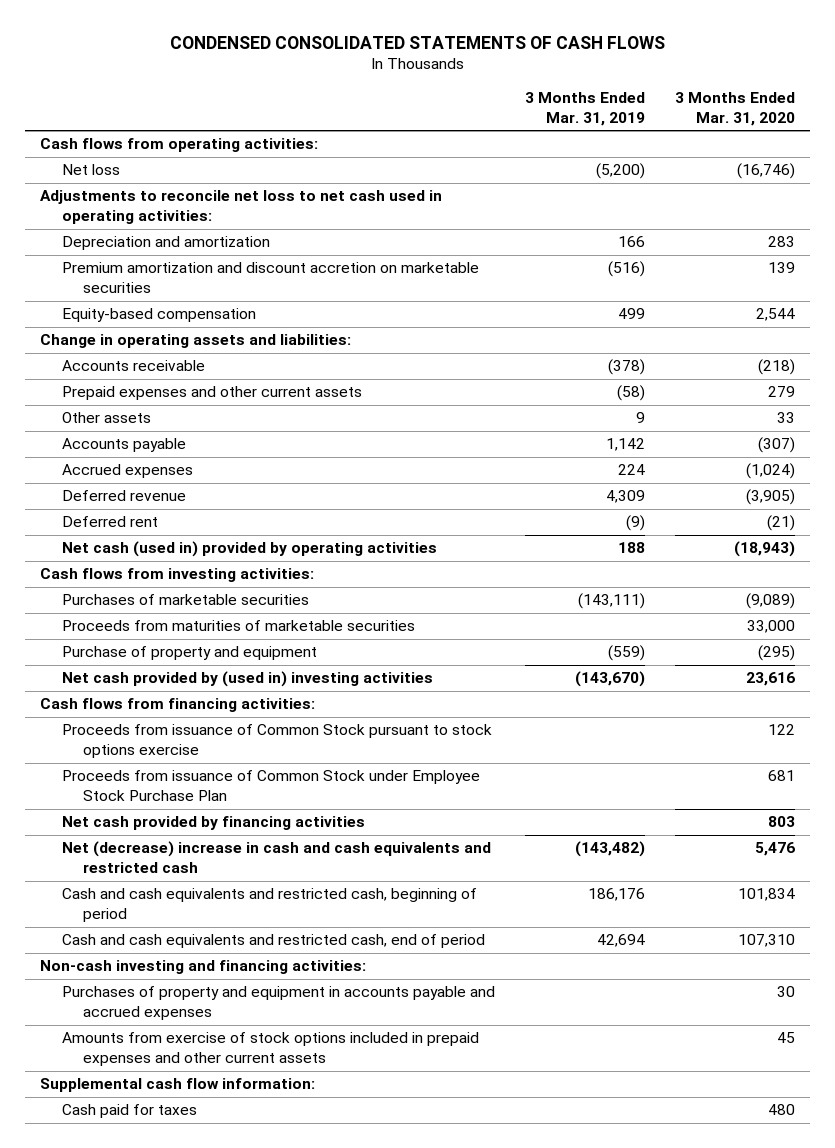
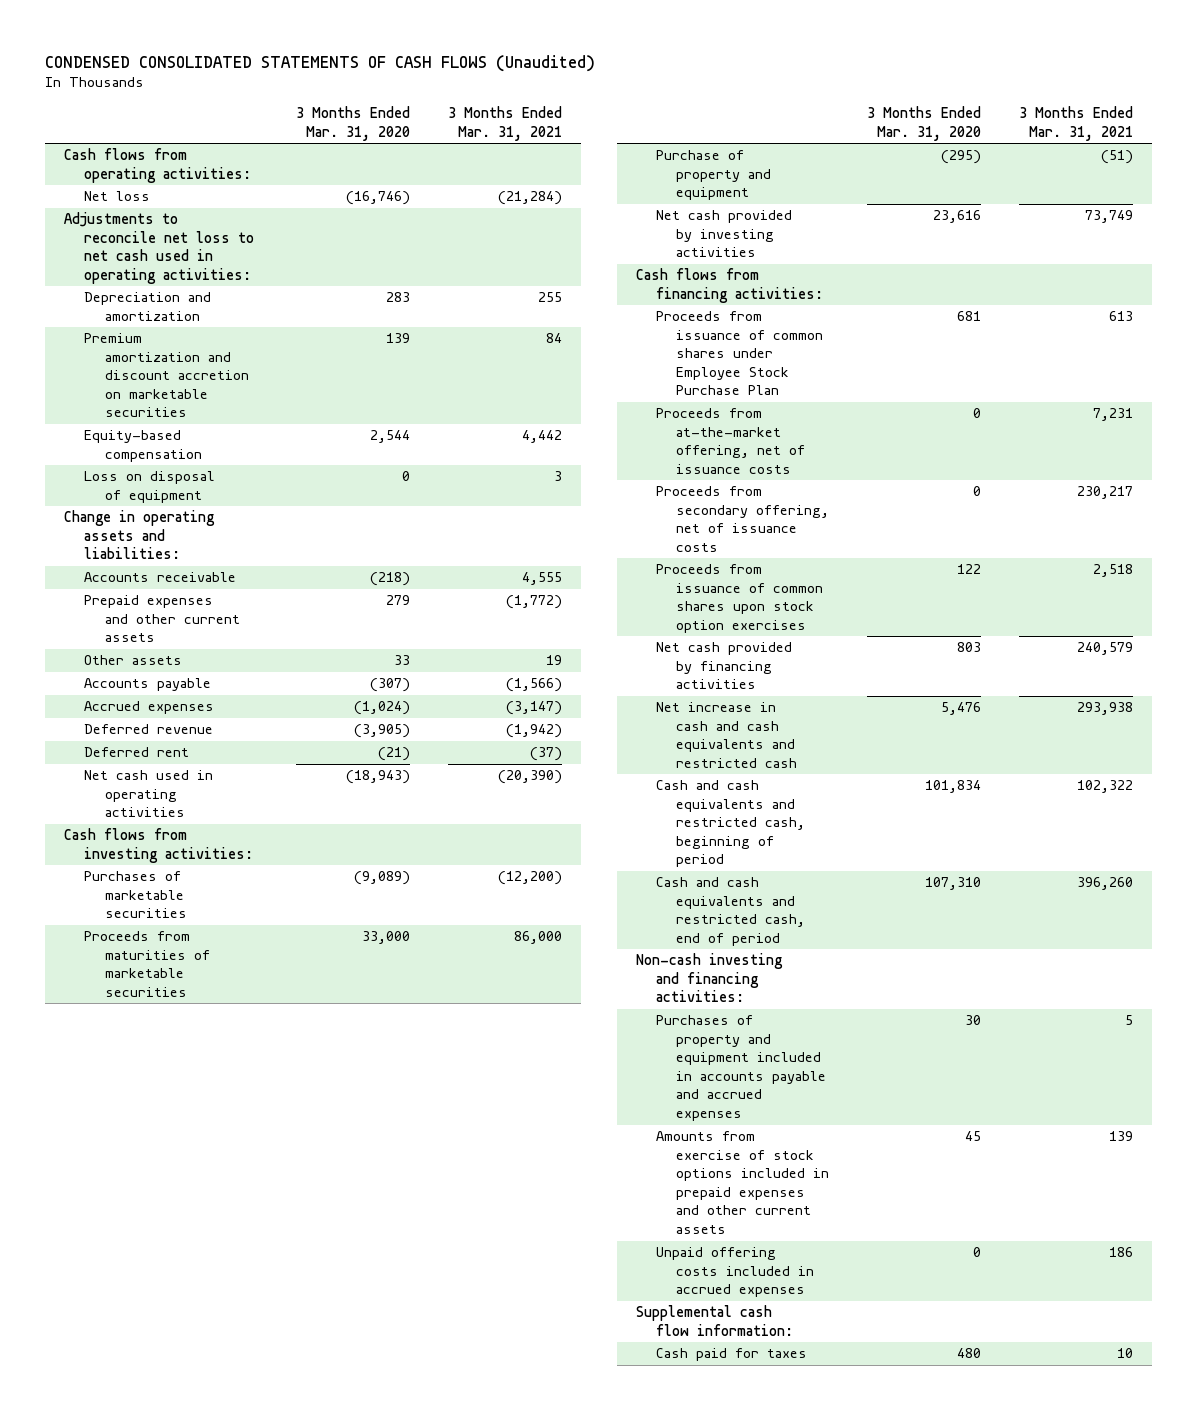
- CONDENSED CONSOLIDATED STATEMENTS OF CASH FLOWS
+ CONDENSED CONSOLIDATED STATEMENTS OF CASH FLOWS (Unaudited)
- | 3 Months Ended Mar. 31, 2019 | 3 Months Ended Mar. 31, 2020
+ | 3 Months Ended Mar. 31, 2020 | 3 Months Ended Mar. 31, 2021
+ Loss on disposal of equipment | 0 | 3
- Net cash (used in) provided by operating activities | 188 | (18,943)
+ Net cash used in operating activities | (18,943) | (20,390)
- Net cash provided by (used in) investing activities | (143,670) | 23,616
+ Net cash provided by investing activities | 23,616 | 73,749
- Proceeds from issuance of Common Stock pursuant to stock options exercise | | 122
- Proceeds from issuance of Common Stock under Employee Stock Purchase Plan | | 681
+ Proceeds from issuance of common shares under Employee Stock Purchase Plan | 681 | 613
+ Proceeds from at-the-market offering, net of issuance costs | 0 | 7,231
+ Proceeds from secondary offering, net of issuance costs | 0 | 230,217
+ Proceeds from issuance of common shares upon stock option exercises | 122 | 2,518
- Net (decrease) increase in cash and cash equivalents and restricted cash | (143,482) | 5,476
+ Net increase in cash and cash equivalents and restricted cash | 5,476 | 293,938
- Purchases of property and equipment in accounts payable and accrued expenses | | 30
+ Purchases of property and equipment included in accounts payable and accrued expenses | 30 | 5
+ Unpaid offering costs included in accrued expenses | 0 | 186

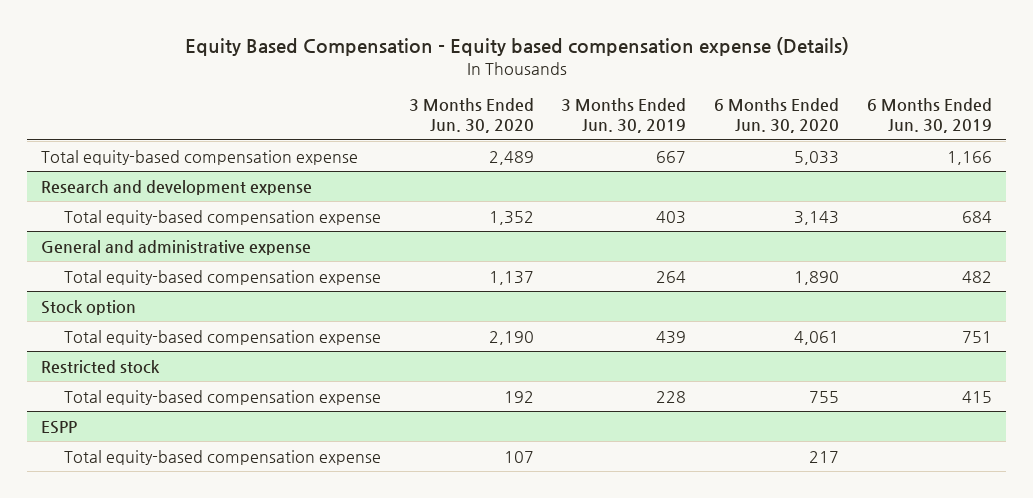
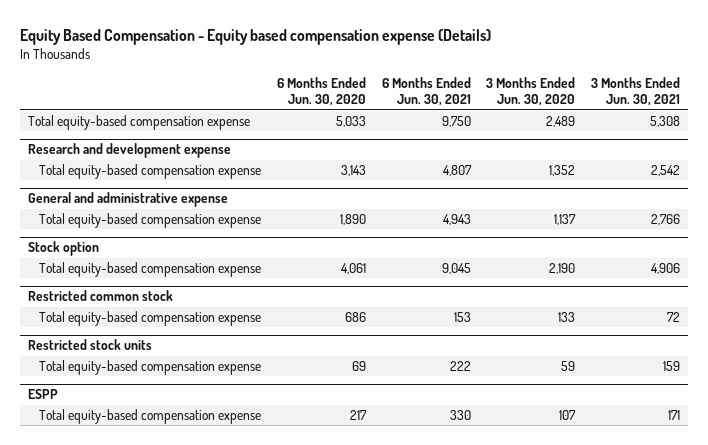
- | 3 Months Ended Jun. 30, 2020 | 3 Months Ended Jun. 30, 2019 | 6 Months Ended Jun. 30, 2020 | 6 Months Ended Jun. 30, 2019
+ | 6 Months Ended Jun. 30, 2020 | 6 Months Ended Jun. 30, 2021 | 3 Months Ended Jun. 30, 2020 | 3 Months Ended Jun. 30, 2021
- Restricted stock
- Total equity-based compensation expense | 192 | 228 | 755 | 415
+ Restricted common stock
+ Total equity-based compensation expense | 686 | 153 | 133 | 72
+ Restricted stock units
+ Total equity-based compensation expense | 69 | 222 | 59 | 159

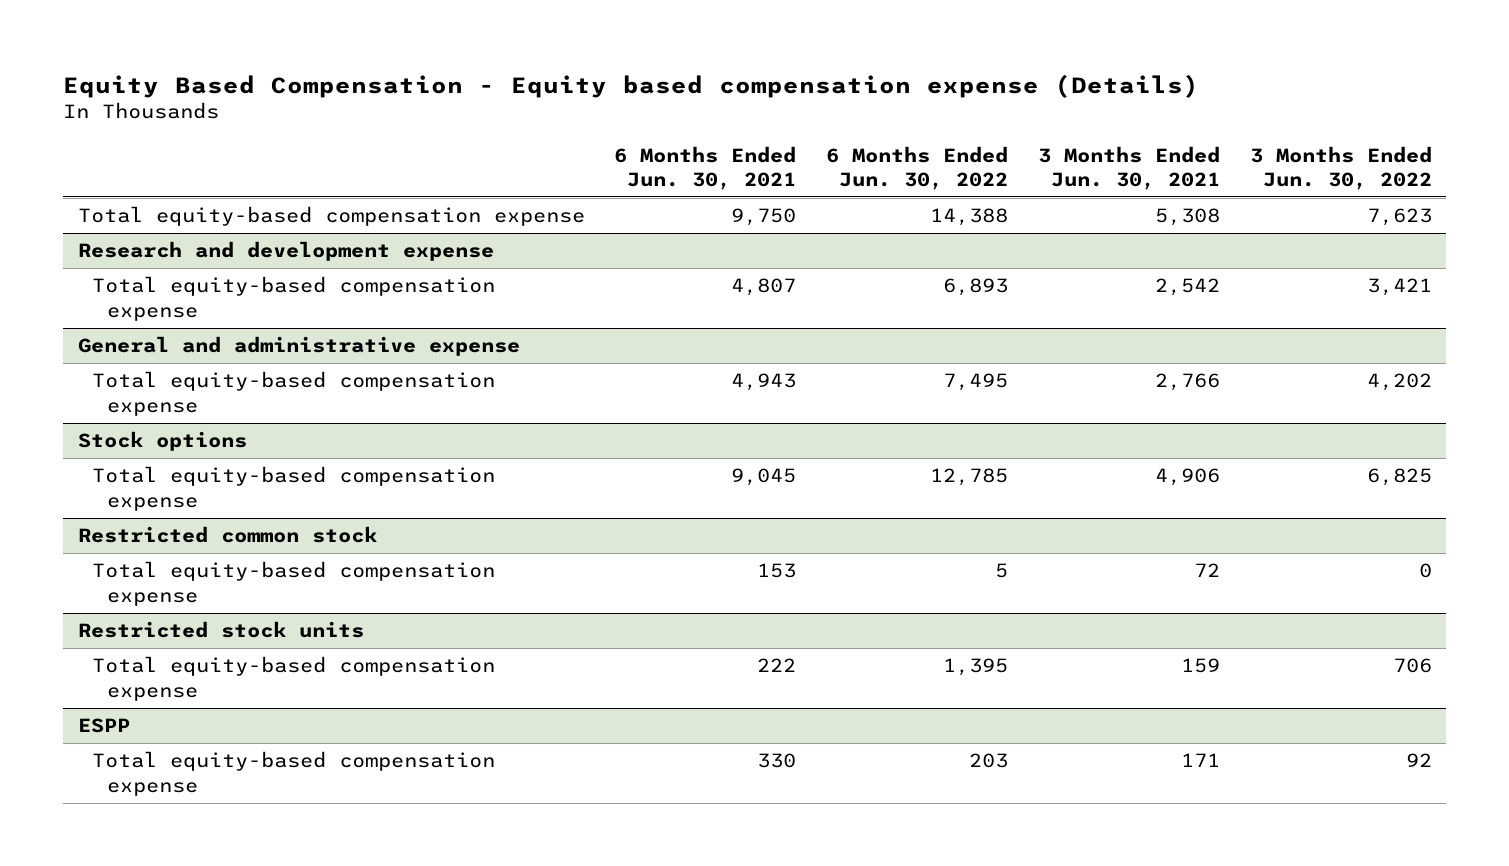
- | 6 Months Ended Jun. 30, 2020 | 6 Months Ended Jun. 30, 2021 | 3 Months Ended Jun. 30, 2020 | 3 Months Ended Jun. 30, 2021
+ | 6 Months Ended Jun. 30, 2021 | 6 Months Ended Jun. 30, 2022 | 3 Months Ended Jun. 30, 2021 | 3 Months Ended Jun. 30, 2022
- Stock option
+ Stock options

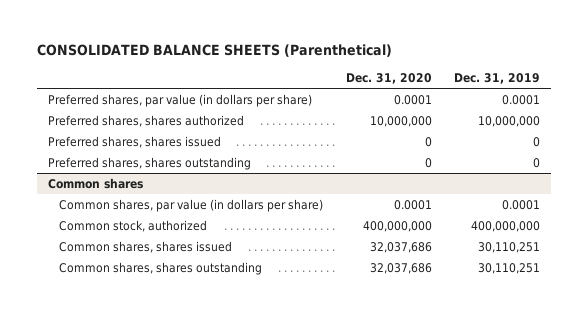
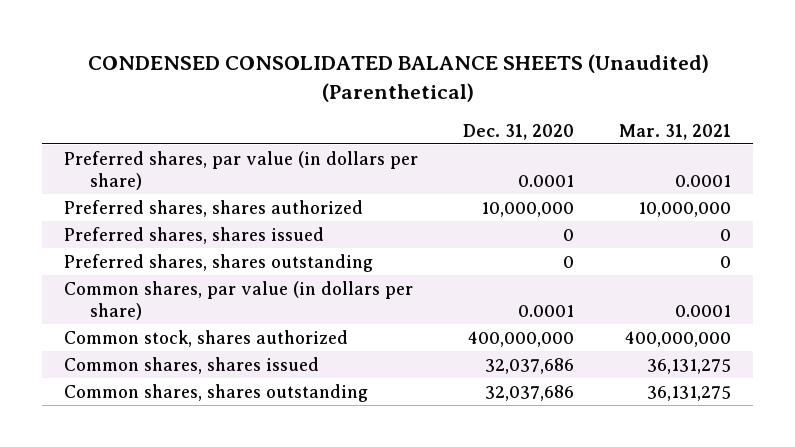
- CONSOLIDATED BALANCE SHEETS (Parenthetical)
+ CONDENSED CONSOLIDATED BALANCE SHEETS (Unaudited) (Parenthetical)
- | Dec. 31, 2020 | Dec. 31, 2019
+ | Dec. 31, 2020 | Mar. 31, 2021
- Common shares
- Common stock, authorized | 400,000,000 | 400,000,000
+ Common stock, shares authorized | 400,000,000 | 400,000,000

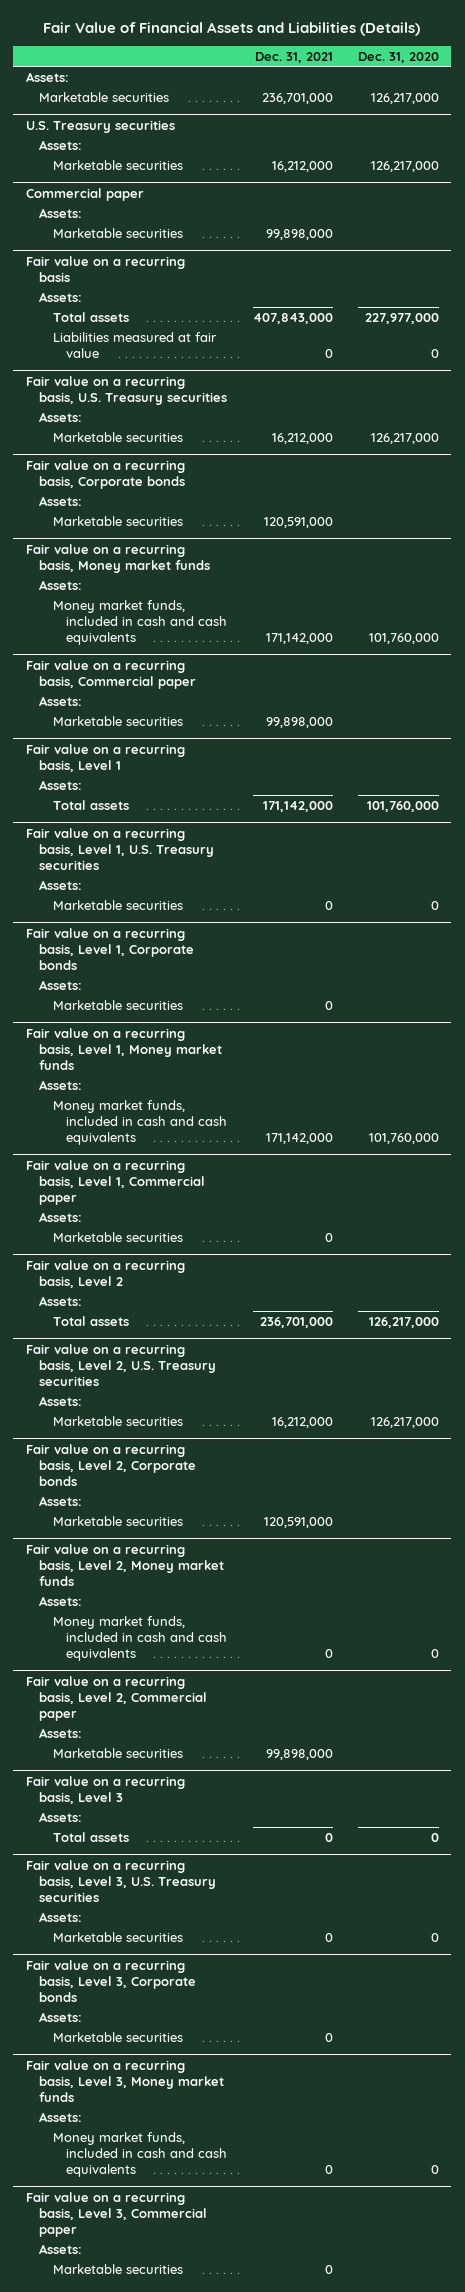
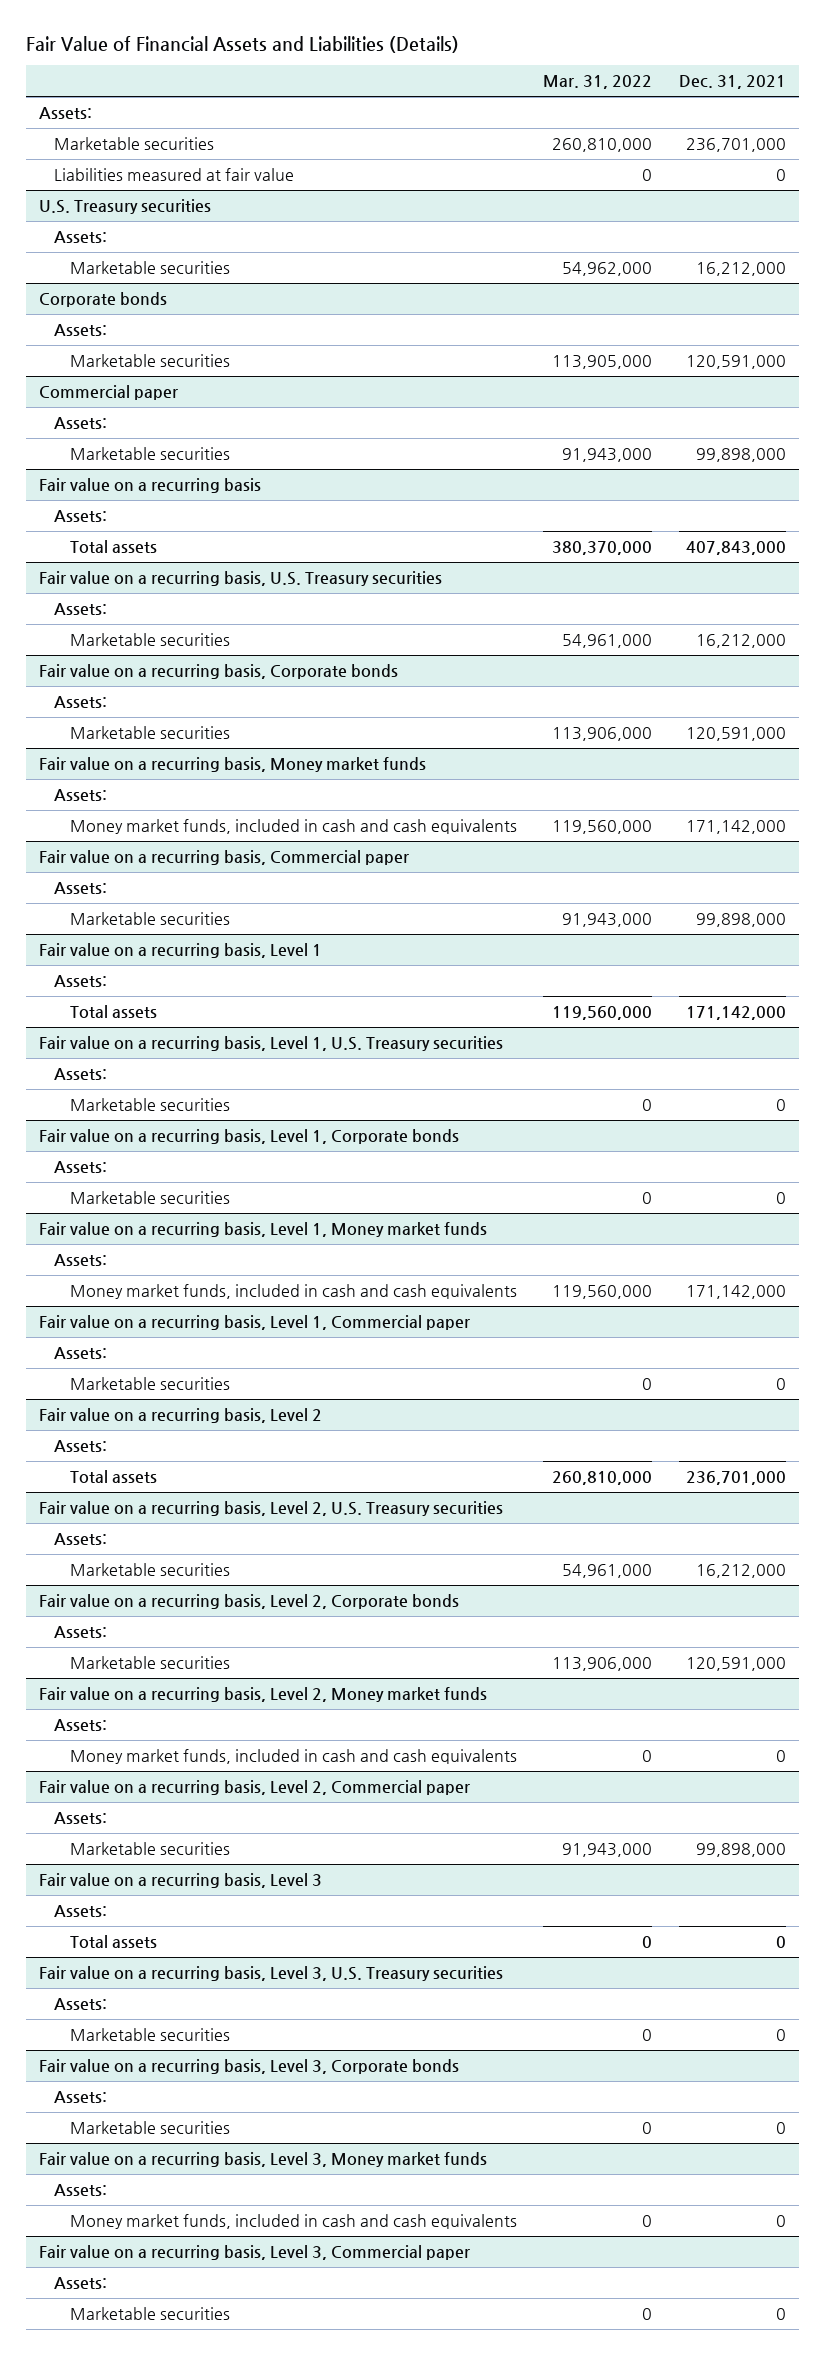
- | Dec. 31, 2021 | Dec. 31, 2020
+ | Mar. 31, 2022 | Dec. 31, 2021
+ Liabilities measured at fair value | 0 | 0
+ Corporate bonds
+ Assets:
+ Marketable securities | 113,905,000 | 120,591,000
@ Fair value on a recurring basis
- Liabilities measured at fair value | 0 | 0

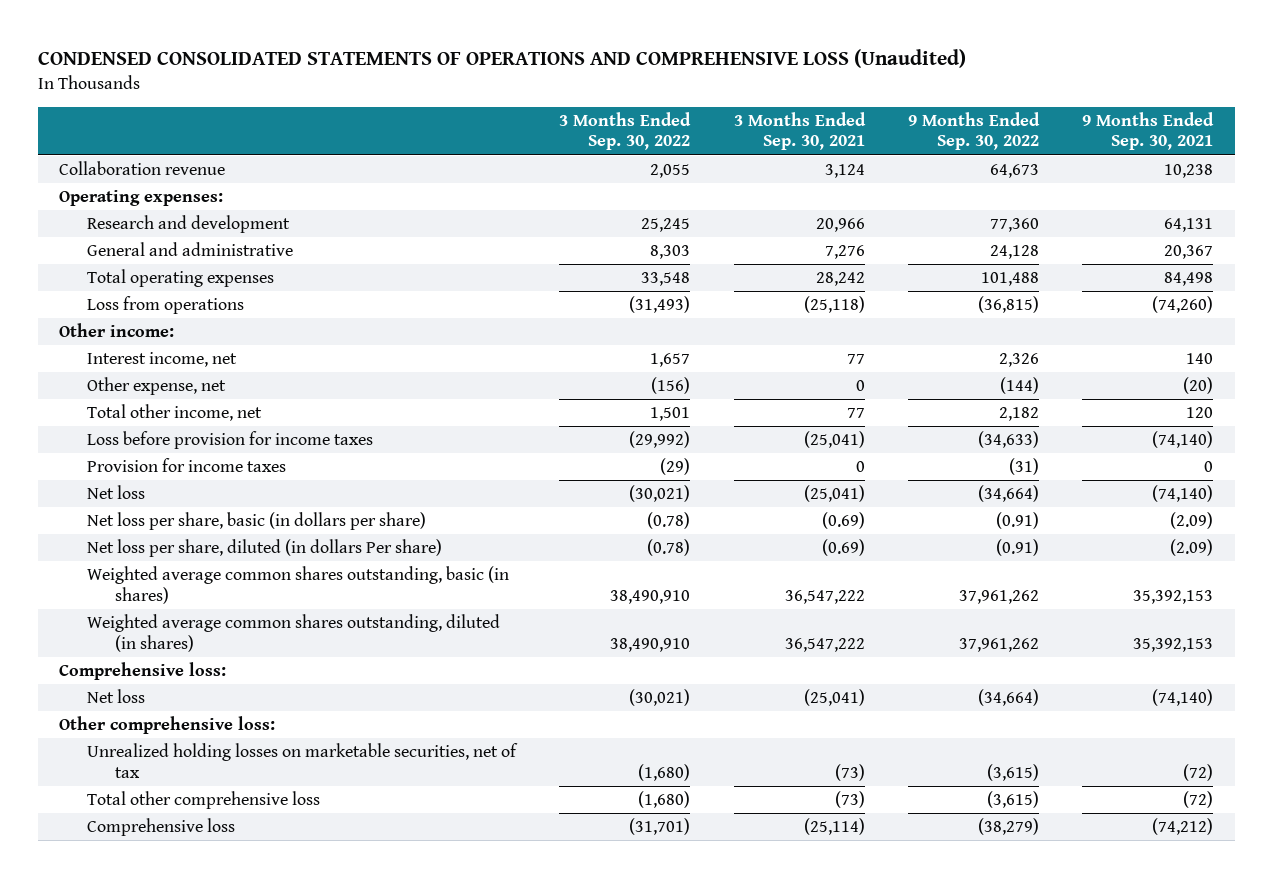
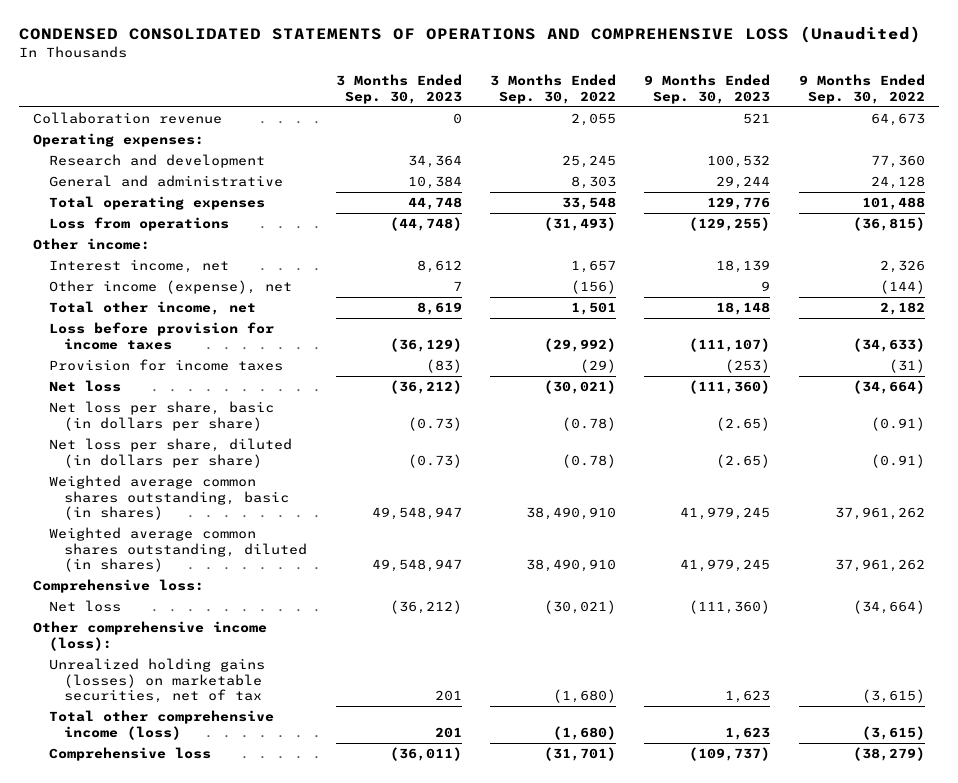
- | 3 Months Ended Sep. 30, 2022 | 3 Months Ended Sep. 30, 2021 | 9 Months Ended Sep. 30, 2022 | 9 Months Ended Sep. 30, 2021
+ | 3 Months Ended Sep. 30, 2023 | 3 Months Ended Sep. 30, 2022 | 9 Months Ended Sep. 30, 2023 | 9 Months Ended Sep. 30, 2022
- Other expense, net | (156) | 0 | (144) | (20)
+ Other income (expense), net | 7 | (156) | 9 | (144)
- Net loss per share, diluted (in dollars Per share) | (0.78) | (0.69) | (0.91) | (2.09)
+ Net loss per share, diluted (in dollars per share) | (0.73) | (0.78) | (2.65) | (0.91)
- Other comprehensive loss:
- Unrealized holding losses on marketable securities, net of tax | (1,680) | (73) | (3,615) | (72)
- Total other comprehensive loss | (1,680) | (73) | (3,615) | (72)
+ Other comprehensive income (loss):
+ Unrealized holding gains (losses) on marketable securities, net of tax | 201 | (1,680) | 1,623 | (3,615)
+ Total other comprehensive income (loss) | 201 | (1,680) | 1,623 | (3,615)

